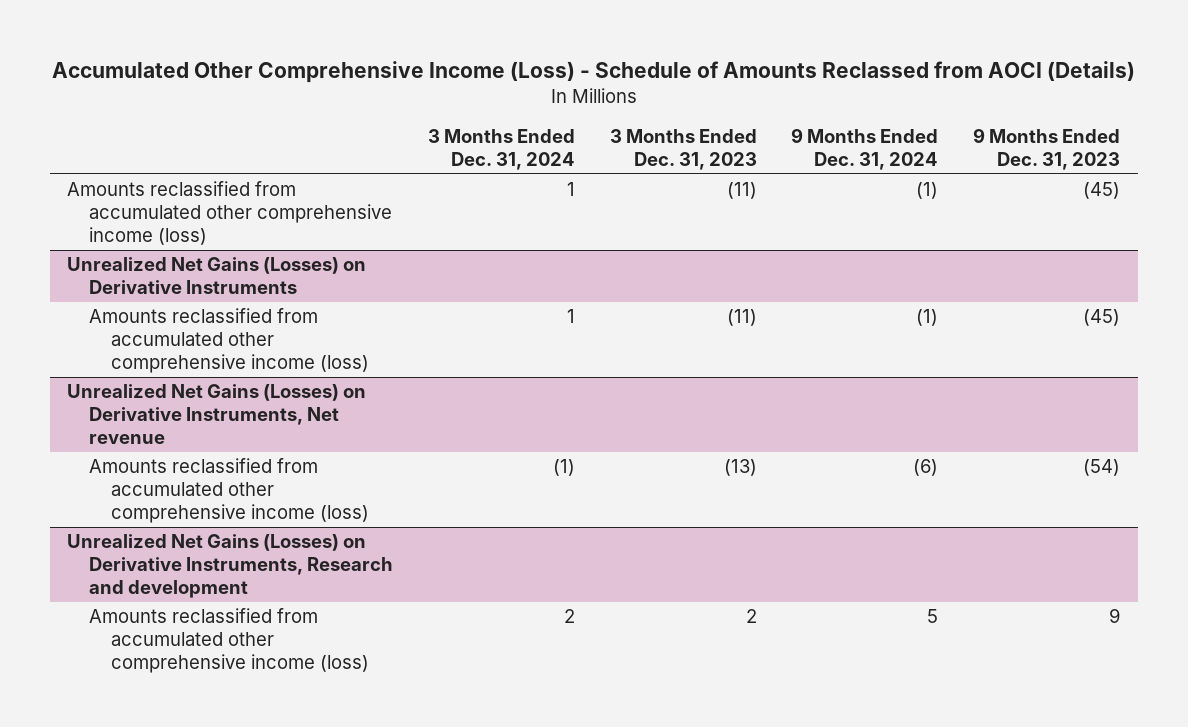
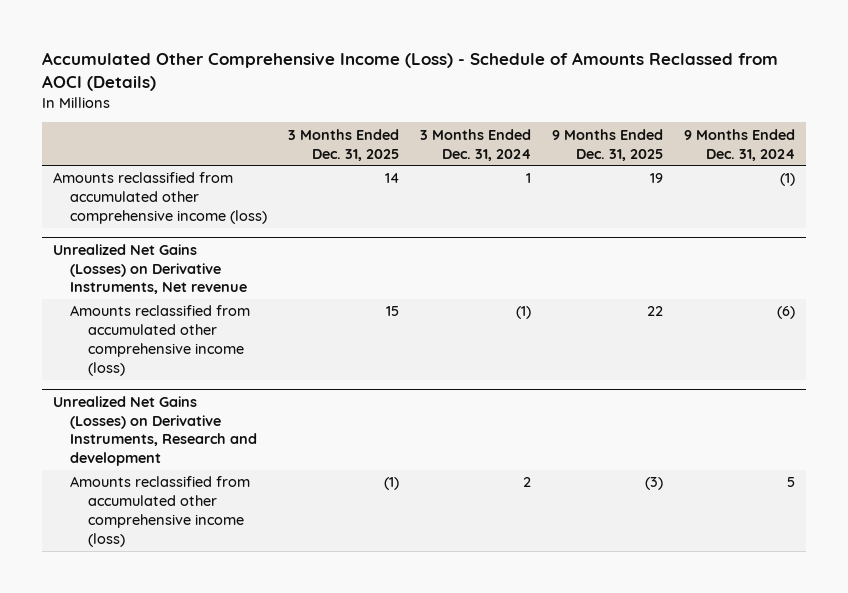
- | 3 Months Ended Dec. 31, 2024 | 3 Months Ended Dec. 31, 2023 | 9 Months Ended Dec. 31, 2024 | 9 Months Ended Dec. 31, 2023
+ | 3 Months Ended Dec. 31, 2025 | 3 Months Ended Dec. 31, 2024 | 9 Months Ended Dec. 31, 2025 | 9 Months Ended Dec. 31, 2024
- Unrealized Net Gains (Losses) on Derivative Instruments
- Amounts reclassified from accumulated other comprehensive income (loss) | 1 | (11) | (1) | (45)

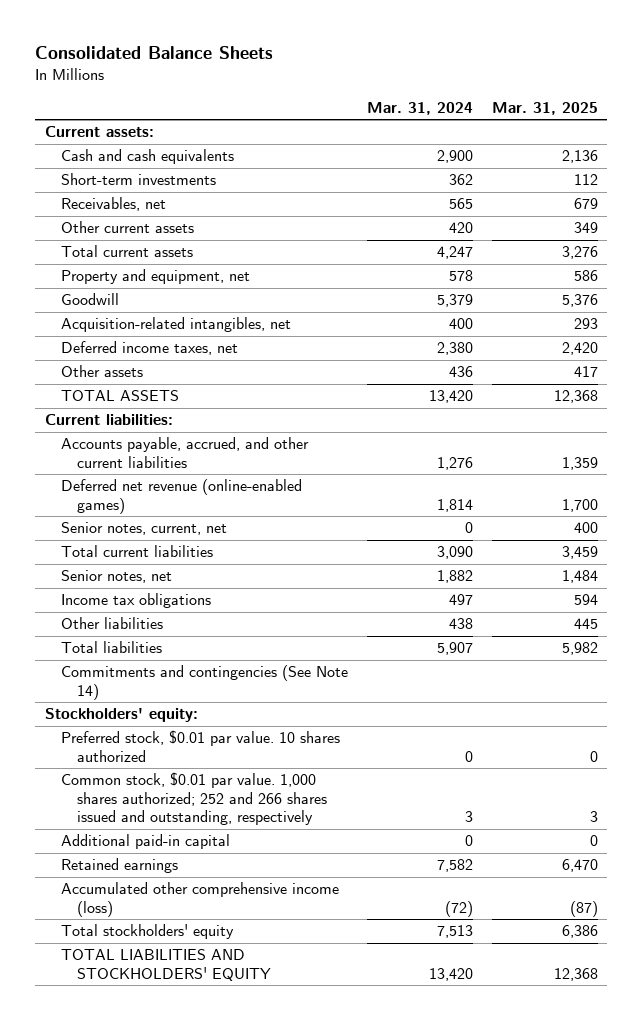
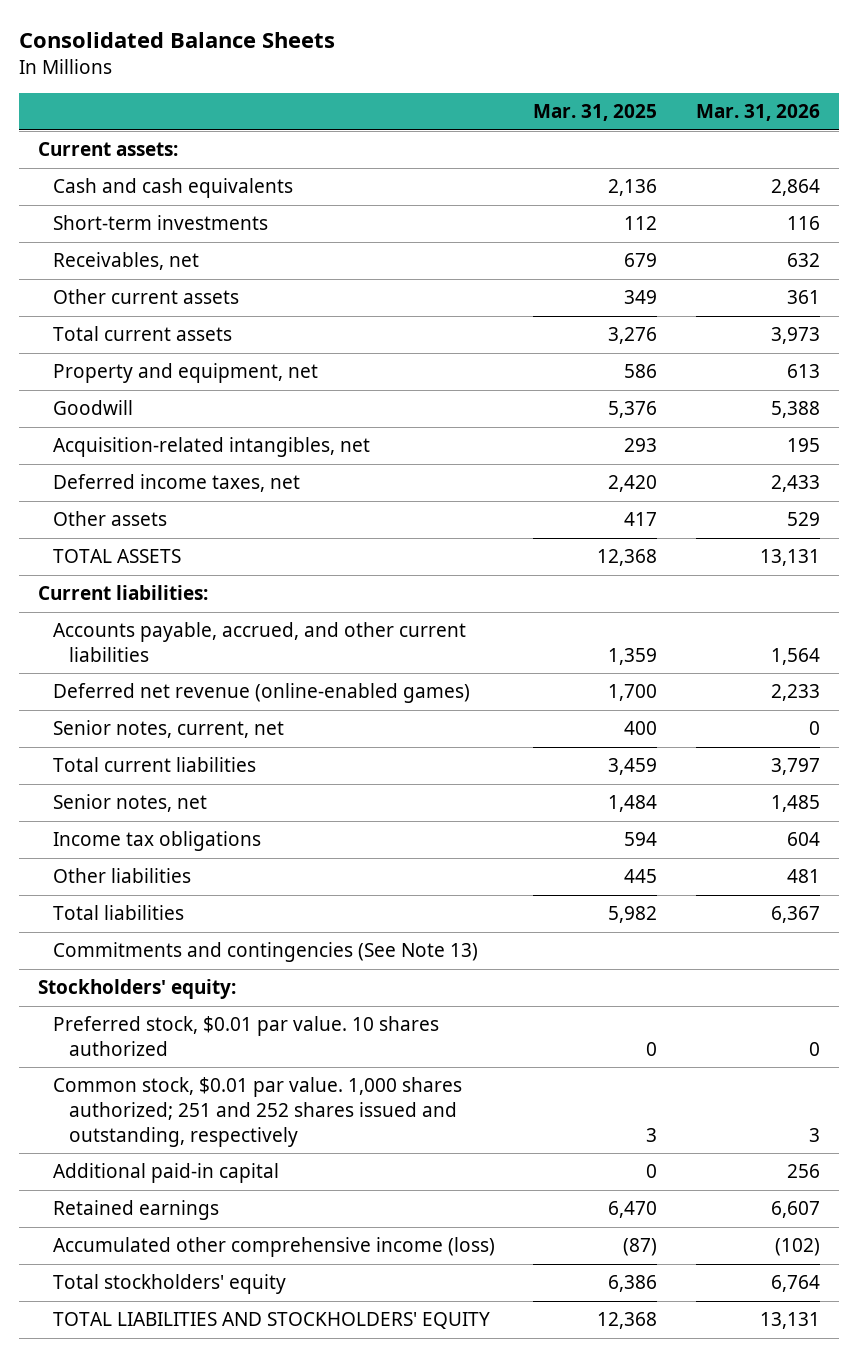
- | Mar. 31, 2024 | Mar. 31, 2025
+ | Mar. 31, 2025 | Mar. 31, 2026
- Commitments and contingencies (See Note 14)
+ Commitments and contingencies (See Note 13)
- Common stock, $0.01 par value. 1,000 shares authorized; 252 and 266 shares issued and outstanding, respectively | 3 | 3
+ Common stock, $0.01 par value. 1,000 shares authorized; 251 and 252 shares issued and outstanding, respectively | 3 | 3

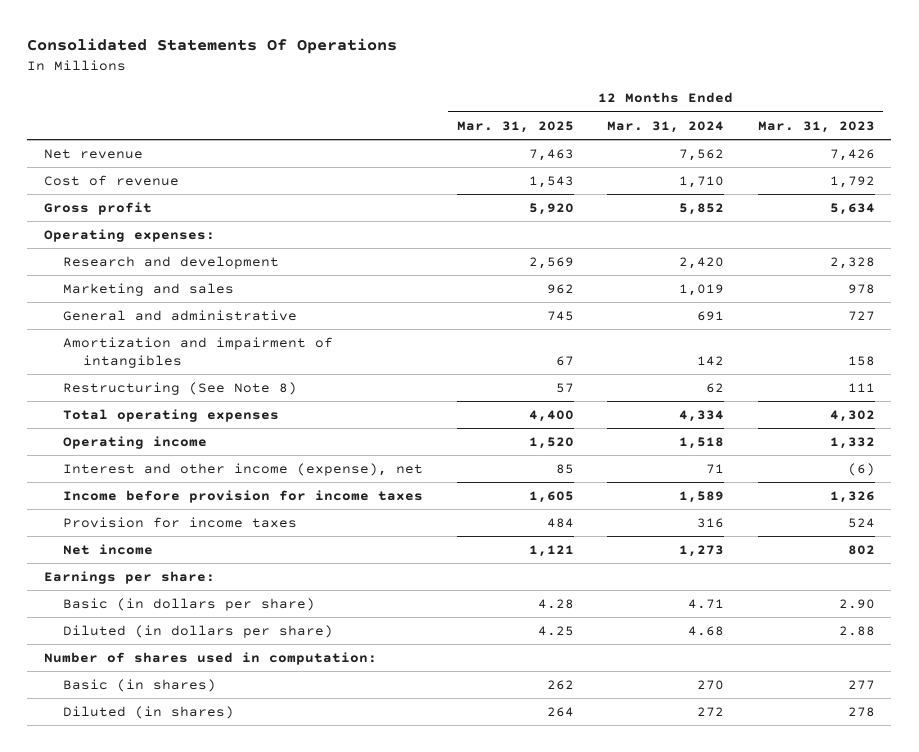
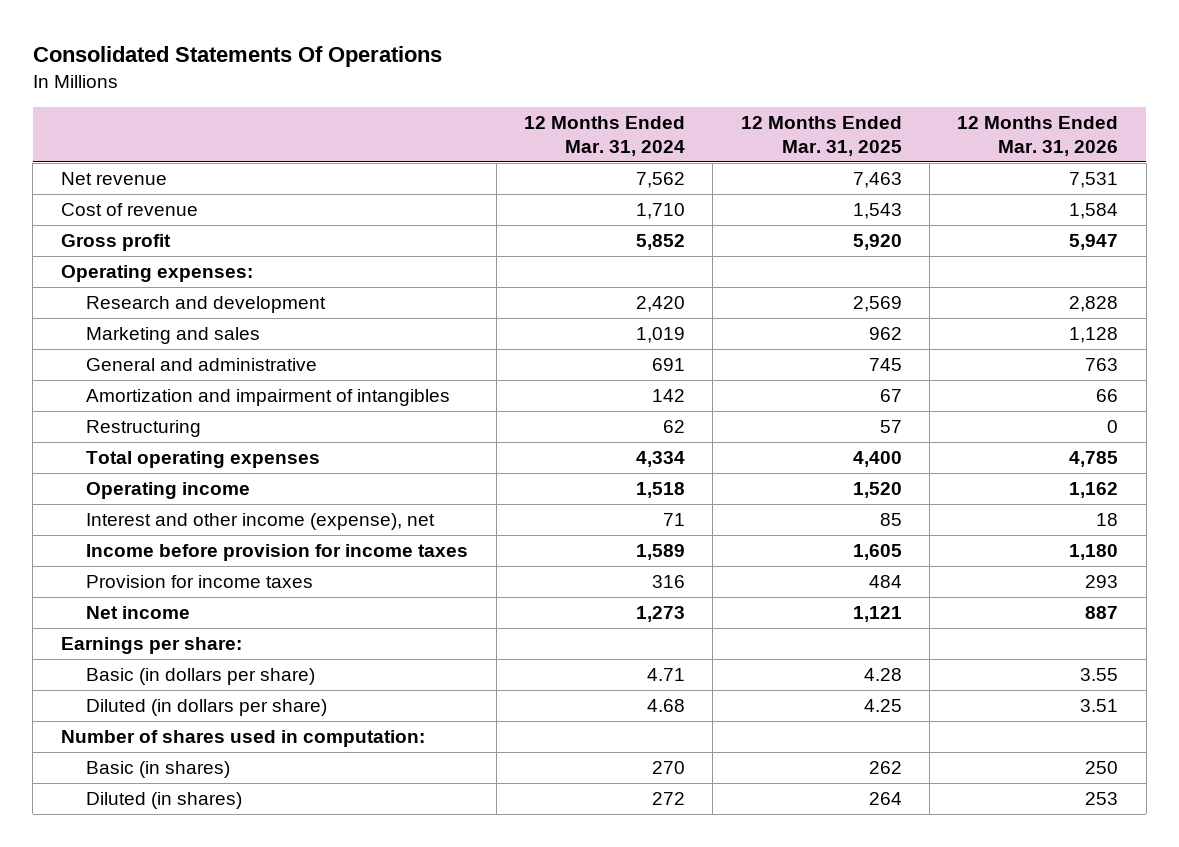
- | 12 Months Ended Mar. 31, 2025 | 12 Months Ended Mar. 31, 2024 | 12 Months Ended Mar. 31, 2023
+ | 12 Months Ended Mar. 31, 2024 | 12 Months Ended Mar. 31, 2025 | 12 Months Ended Mar. 31, 2026
- Restructuring (See Note 8) | 57 | 62 | 111
+ Restructuring | 62 | 57 | 0

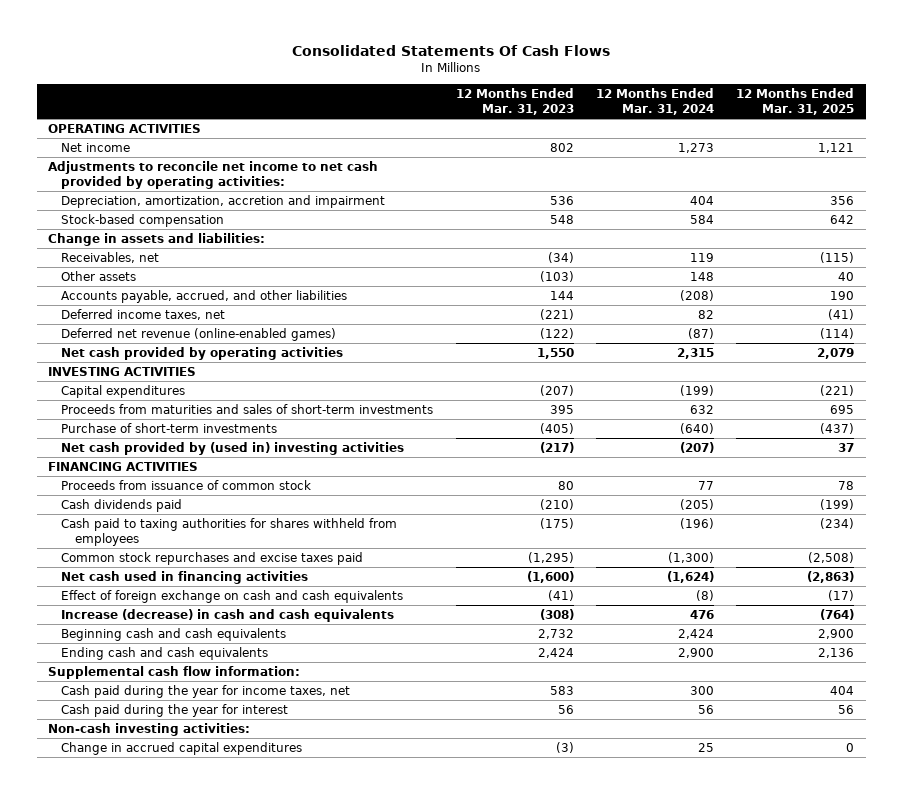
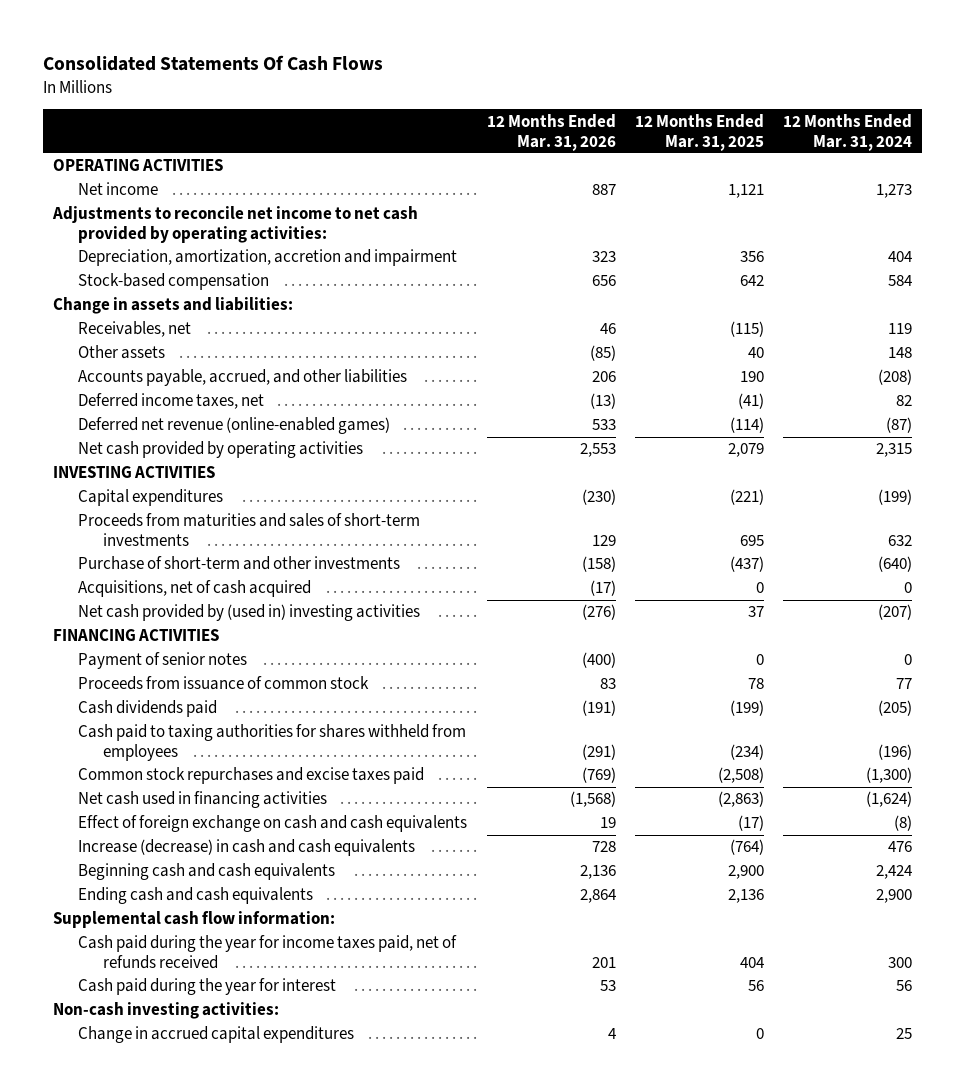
- | 12 Months Ended Mar. 31, 2023 | 12 Months Ended Mar. 31, 2024 | 12 Months Ended Mar. 31, 2025
+ | 12 Months Ended Mar. 31, 2026 | 12 Months Ended Mar. 31, 2025 | 12 Months Ended Mar. 31, 2024
- Purchase of short-term investments | (405) | (640) | (437)
+ Purchase of short-term and other investments | (158) | (437) | (640)
+ Acquisitions, net of cash acquired | (17) | 0 | 0
+ Payment of senior notes | (400) | 0 | 0
- Cash paid during the year for income taxes, net | 583 | 300 | 404
+ Cash paid during the year for income taxes paid, net of refunds received | 201 | 404 | 300

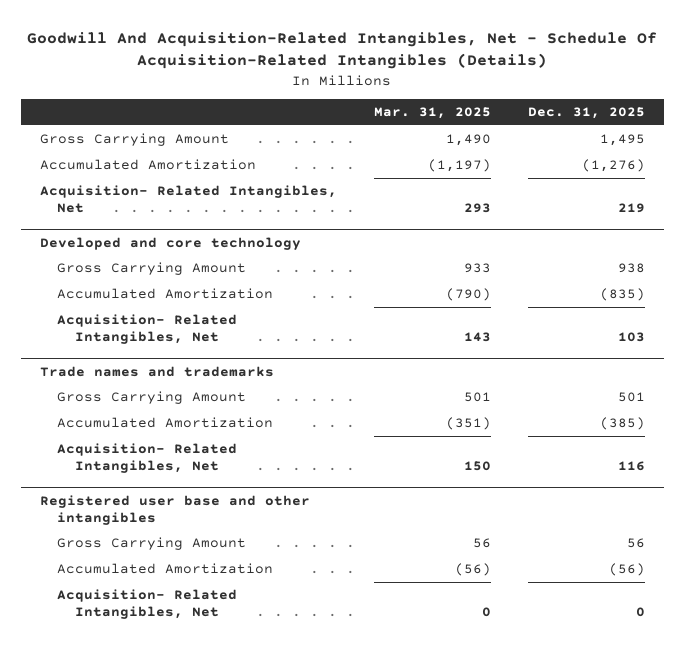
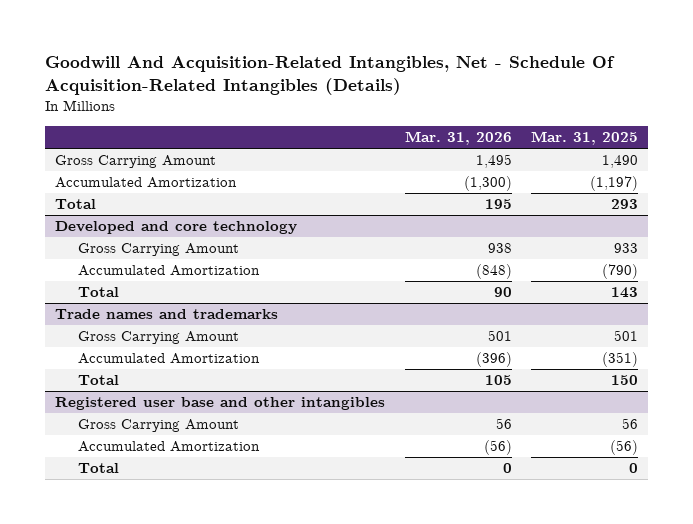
- | Mar. 31, 2025 | Dec. 31, 2025
+ | Mar. 31, 2026 | Mar. 31, 2025
- Acquisition- Related Intangibles, Net | 293 | 219
+ Total | 195 | 293
@ Developed and core technology
- Acquisition- Related Intangibles, Net | 143 | 103
+ Total | 90 | 143
@ Trade names and trademarks
- Acquisition- Related Intangibles, Net | 150 | 116
+ Total | 105 | 150
@ Registered user base and other intangibles
- Acquisition- Related Intangibles, Net | 0 | 0
+ Total | 0 | 0

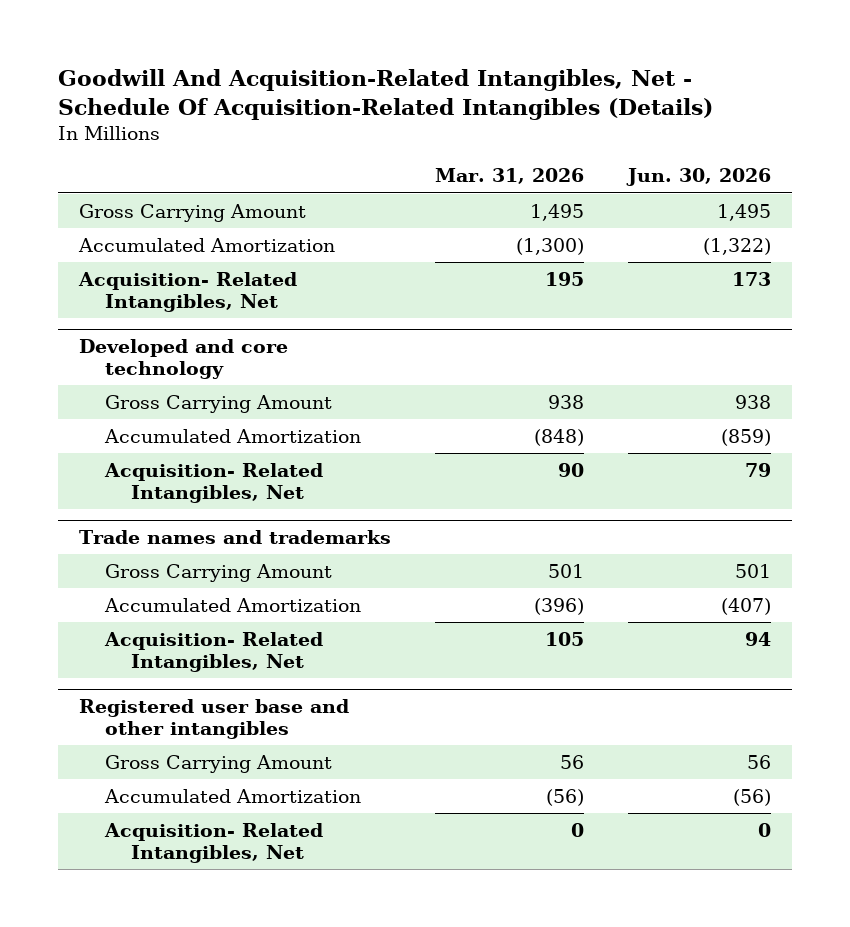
- | Mar. 31, 2026 | Mar. 31, 2025
+ | Mar. 31, 2026 | Jun. 30, 2026
- Total | 195 | 293
+ Acquisition- Related Intangibles, Net | 195 | 173
@ Developed and core technology
- Total | 90 | 143
+ Acquisition- Related Intangibles, Net | 90 | 79
@ Trade names and trademarks
- Total | 105 | 150
+ Acquisition- Related Intangibles, Net | 105 | 94
@ Registered user base and other intangibles
- Total | 0 | 0
+ Acquisition- Related Intangibles, Net | 0 | 0

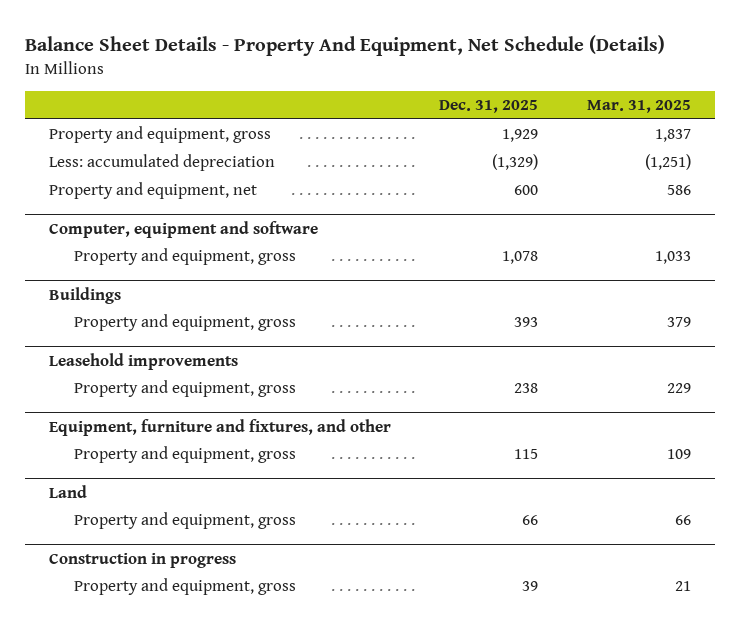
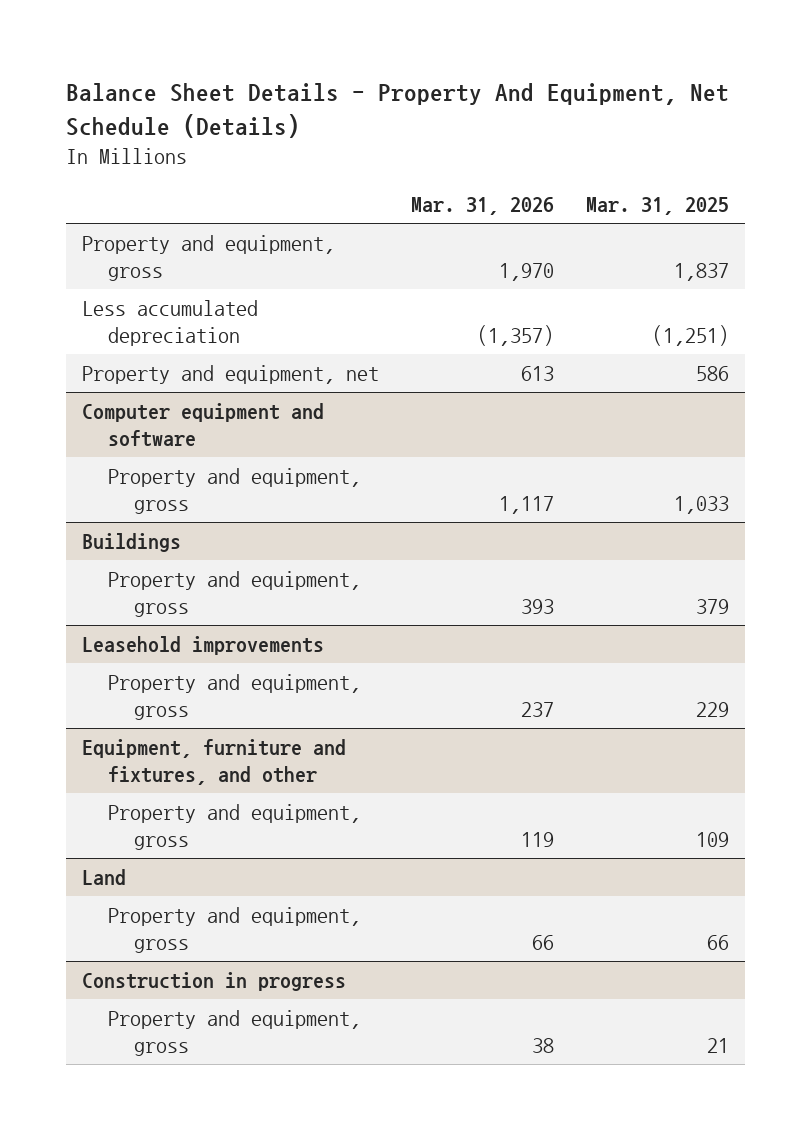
- | Dec. 31, 2025 | Mar. 31, 2025
+ | Mar. 31, 2026 | Mar. 31, 2025
- Less: accumulated depreciation | (1,329) | (1,251)
+ Less accumulated depreciation | (1,357) | (1,251)
- Computer, equipment and software
+ Computer equipment and software

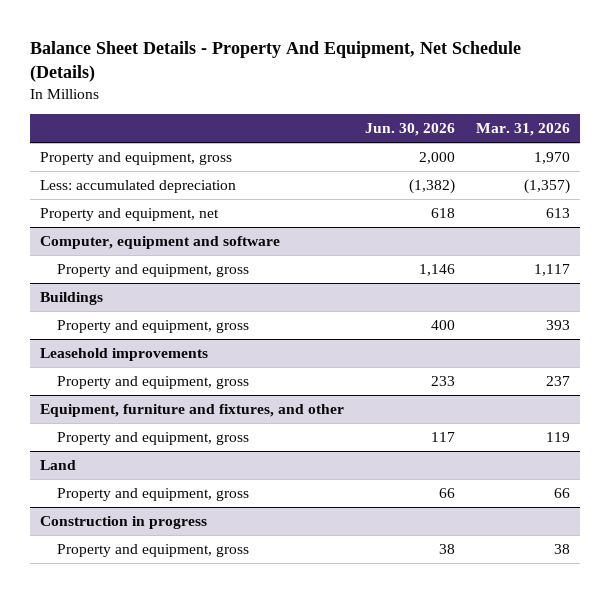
- | Mar. 31, 2026 | Mar. 31, 2025
+ | Jun. 30, 2026 | Mar. 31, 2026
- Less accumulated depreciation | (1,357) | (1,251)
+ Less: accumulated depreciation | (1,382) | (1,357)
- Computer equipment and software
+ Computer, equipment and software

